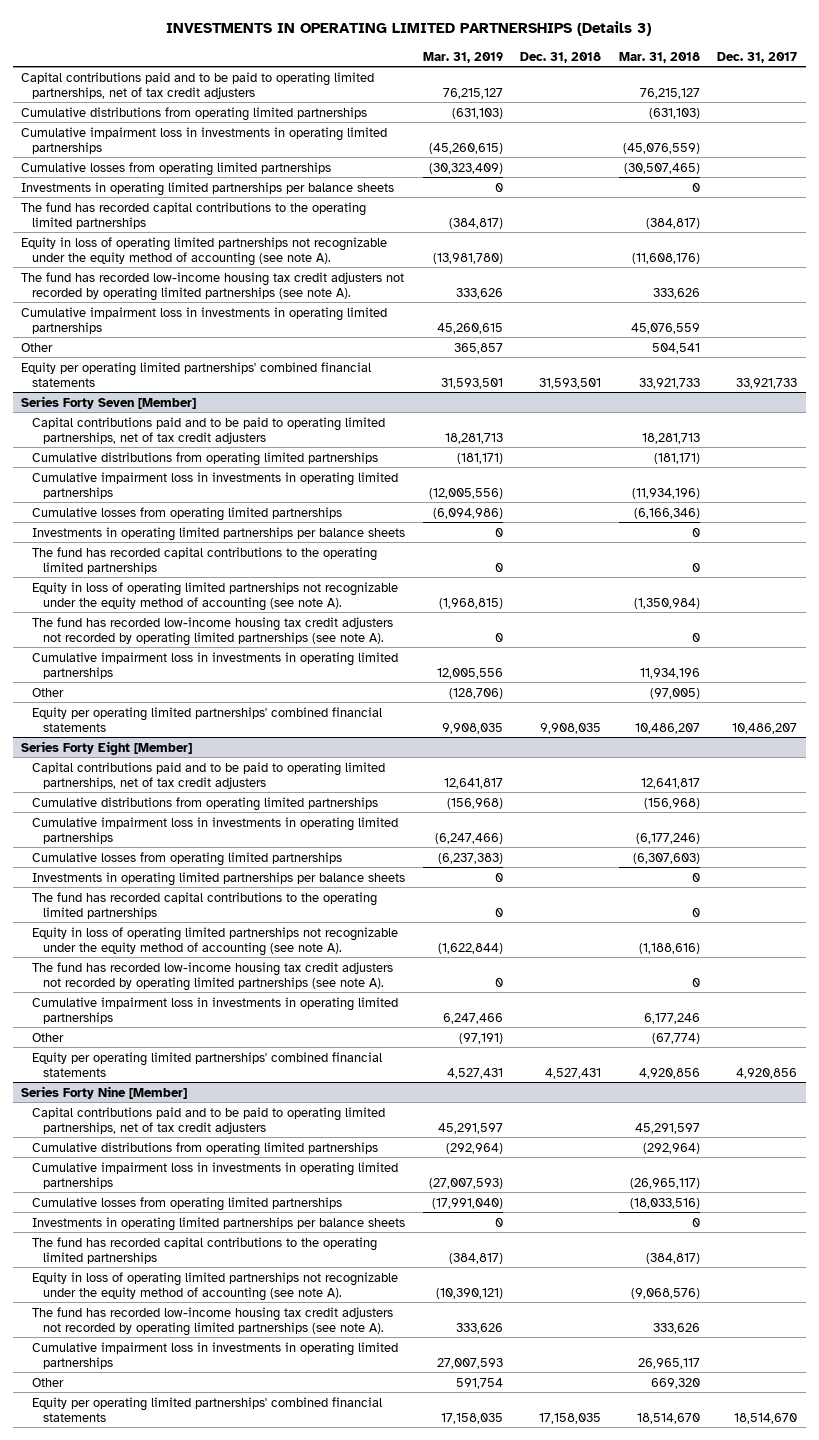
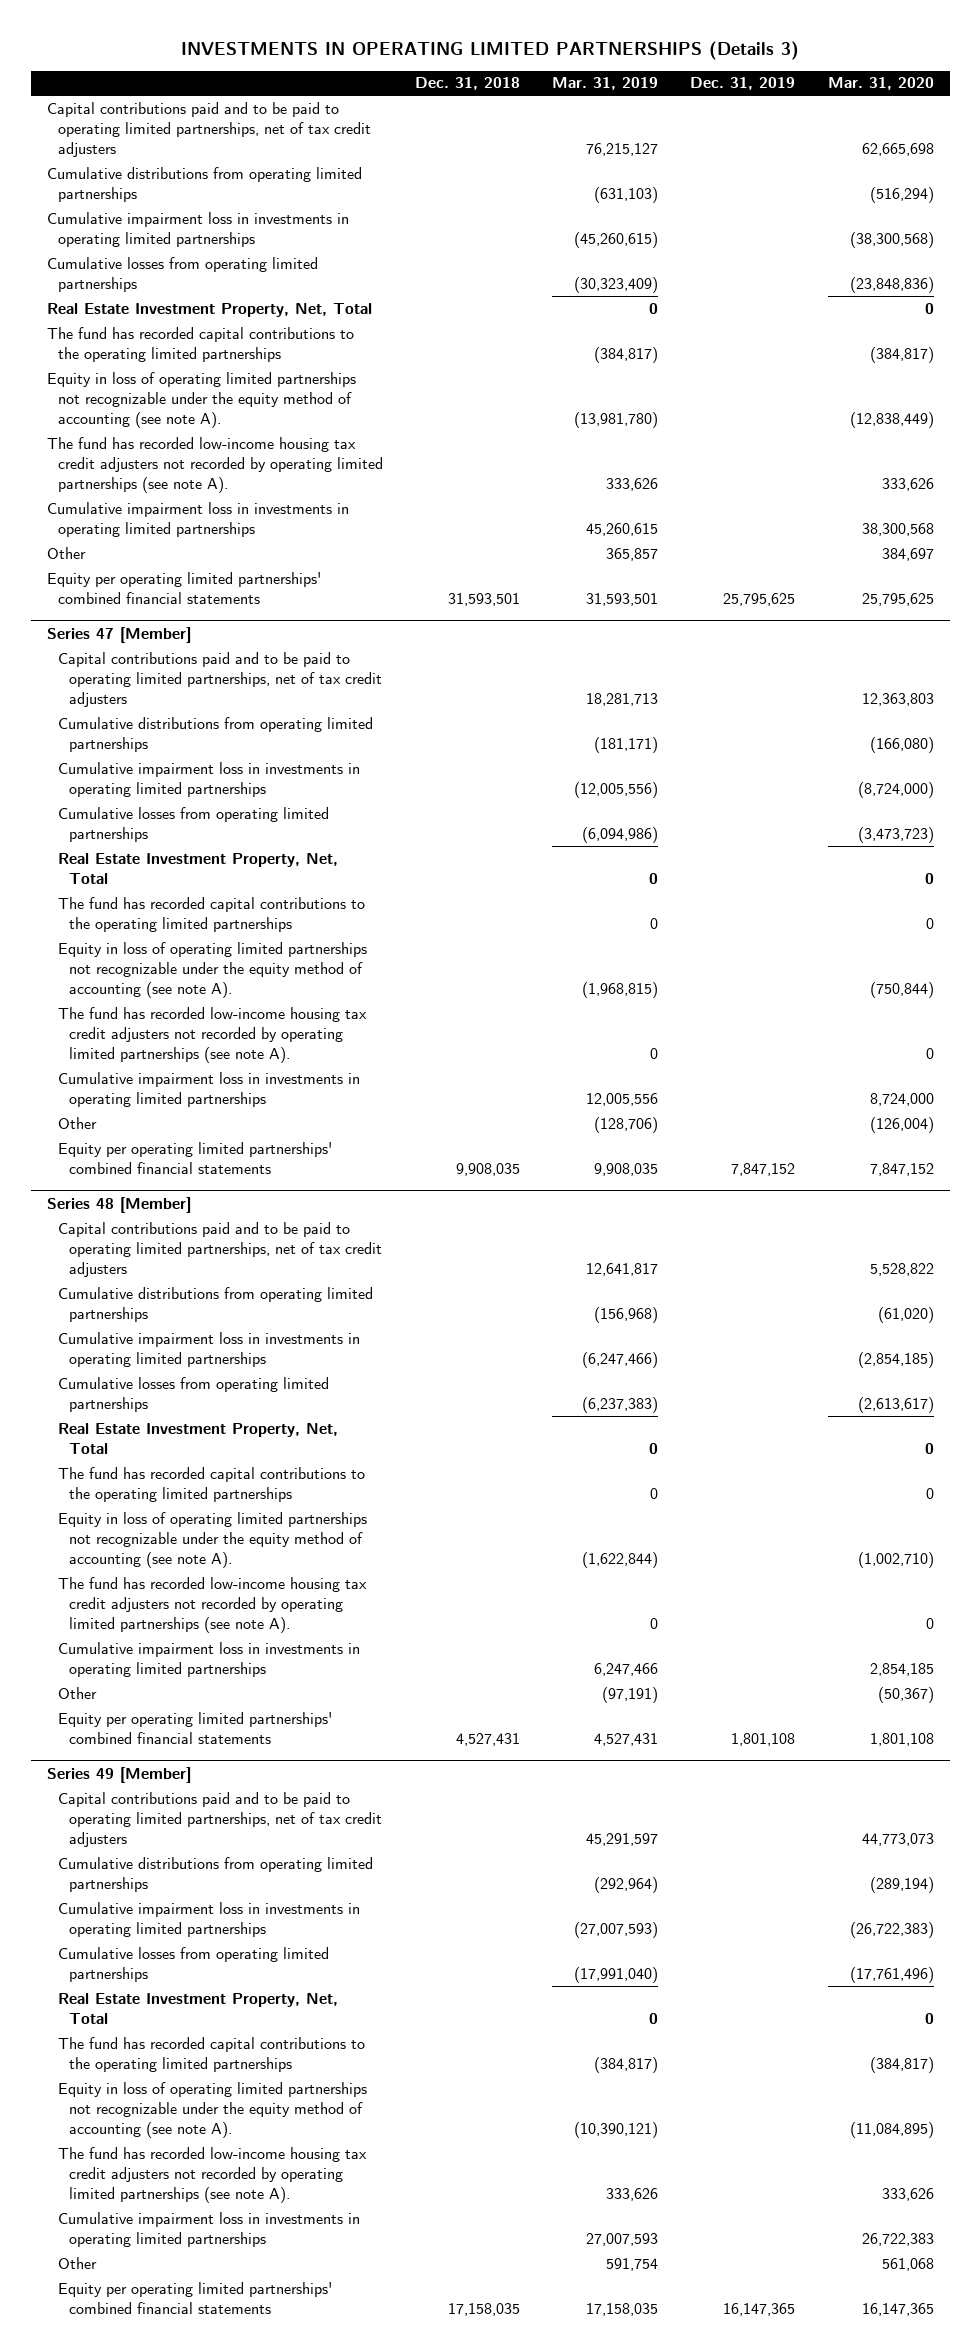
- | Mar. 31, 2019 | Dec. 31, 2018 | Mar. 31, 2018 | Dec. 31, 2017
+ | Dec. 31, 2018 | Mar. 31, 2019 | Dec. 31, 2019 | Mar. 31, 2020
- Investments in operating limited partnerships per balance sheets | 0 | | 0 |
+ Real Estate Investment Property, Net, Total | | 0 | | 0
- Series Forty Seven [Member]
+ Series 47 [Member]
- Investments in operating limited partnerships per balance sheets | 0 | | 0 |
+ Real Estate Investment Property, Net, Total | | 0 | | 0
- Series Forty Eight [Member]
+ Series 48 [Member]
- Investments in operating limited partnerships per balance sheets | 0 | | 0 |
+ Real Estate Investment Property, Net, Total | | 0 | | 0
- Series Forty Nine [Member]
+ Series 49 [Member]
- Investments in operating limited partnerships per balance sheets | 0 | | 0 |
+ Real Estate Investment Property, Net, Total | | 0 | | 0

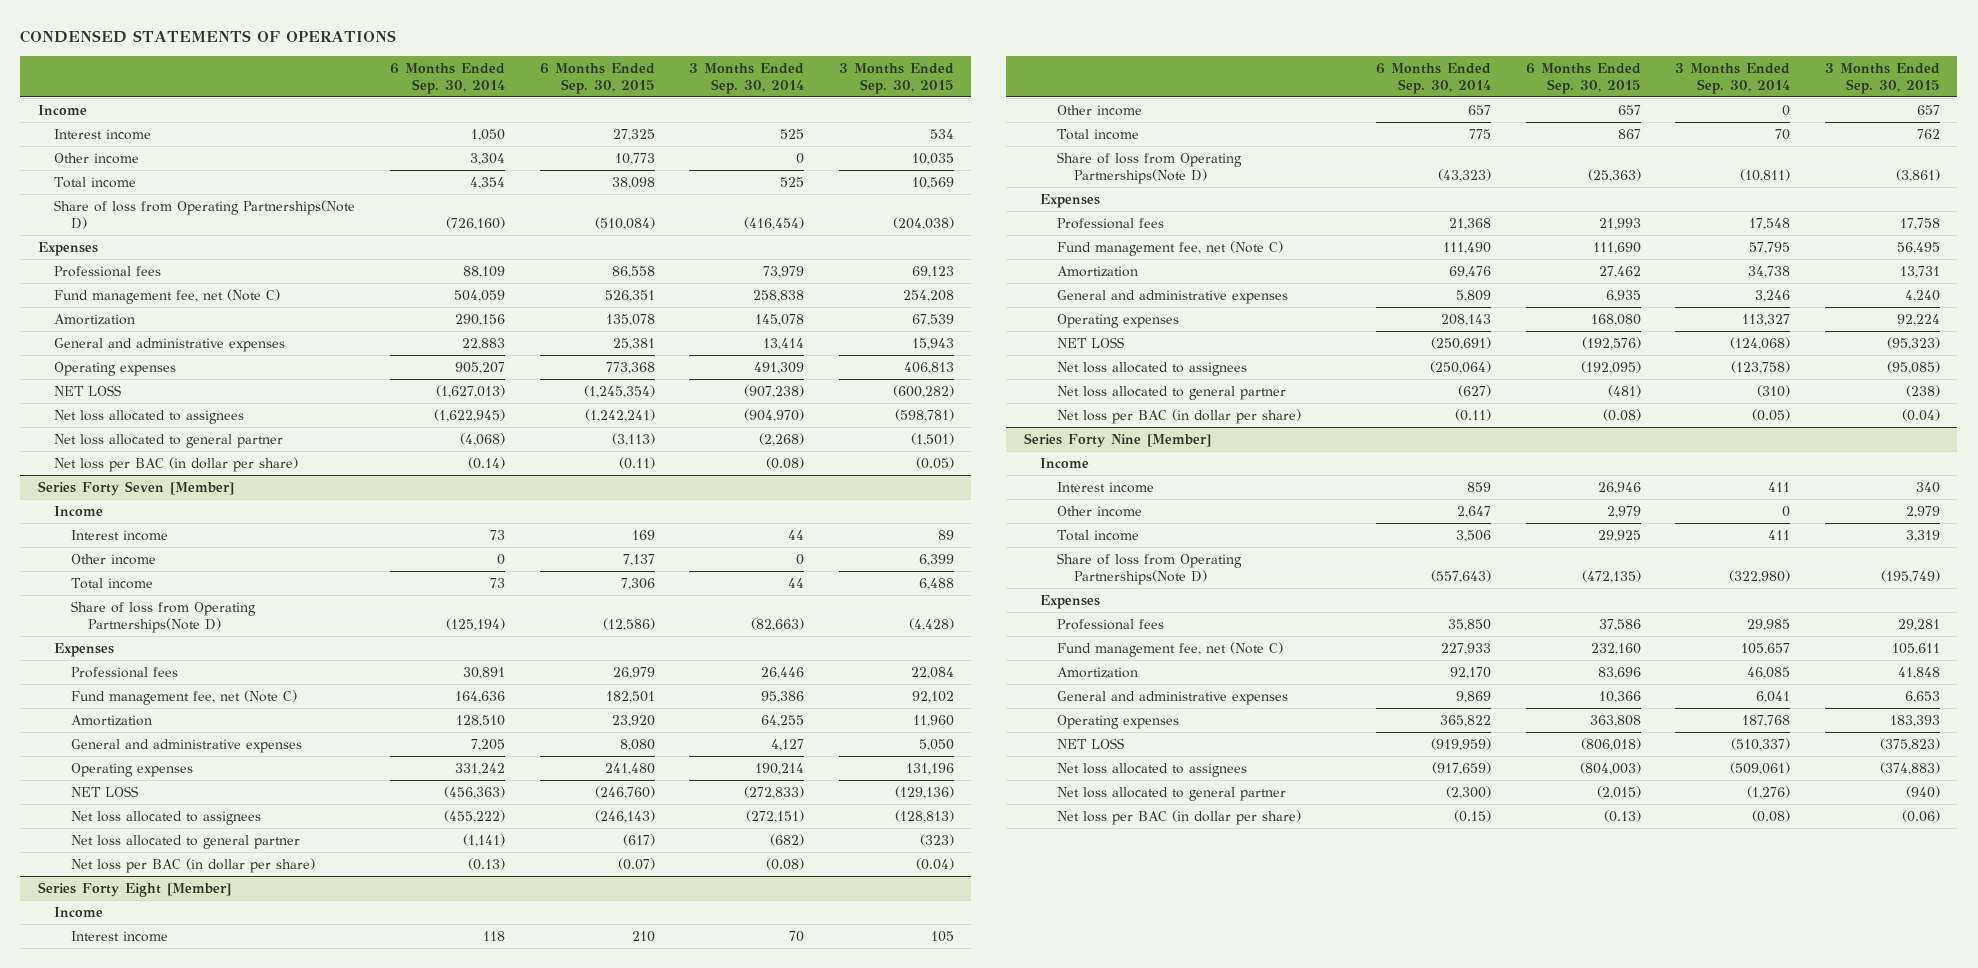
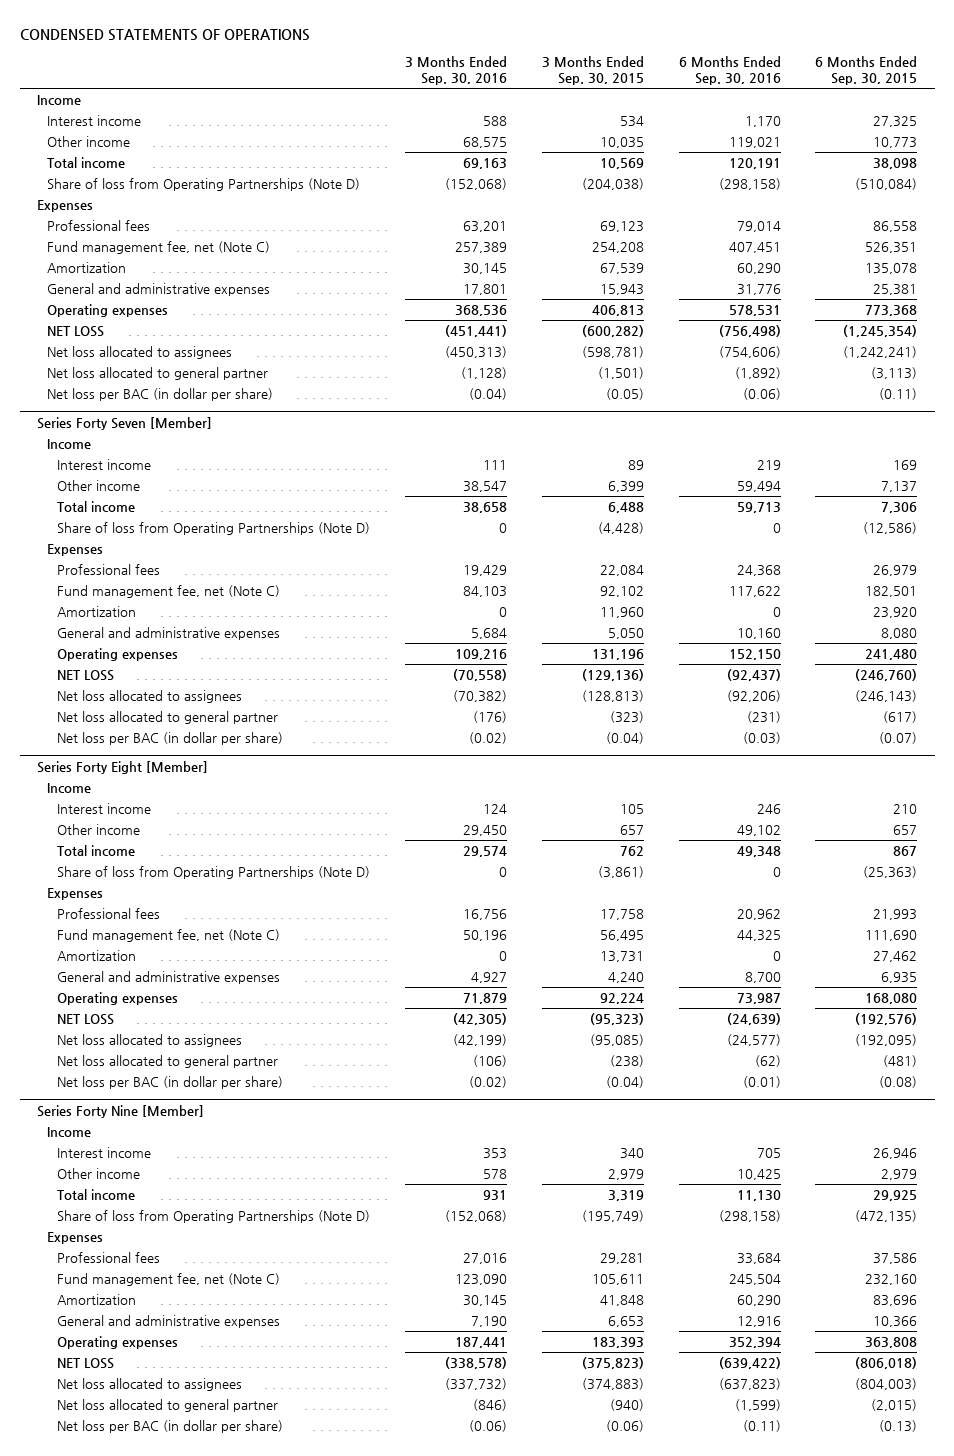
- | 6 Months Ended Sep. 30, 2014 | 6 Months Ended Sep. 30, 2015 | 3 Months Ended Sep. 30, 2014 | 3 Months Ended Sep. 30, 2015
+ | 3 Months Ended Sep. 30, 2016 | 3 Months Ended Sep. 30, 2015 | 6 Months Ended Sep. 30, 2016 | 6 Months Ended Sep. 30, 2015
- Share of loss from Operating Partnerships(Note D) | (726,160) | (510,084) | (416,454) | (204,038)
+ Share of loss from Operating Partnerships (Note D) | (152,068) | (204,038) | (298,158) | (510,084)
@ Series Forty Seven [Member]
- Share of loss from Operating Partnerships(Note D) | (125,194) | (12,586) | (82,663) | (4,428)
+ Share of loss from Operating Partnerships (Note D) | 0 | (4,428) | 0 | (12,586)
@ Series Forty Eight [Member]
- Share of loss from Operating Partnerships(Note D) | (43,323) | (25,363) | (10,811) | (3,861)
+ Share of loss from Operating Partnerships (Note D) | 0 | (3,861) | 0 | (25,363)
@ Series Forty Nine [Member]
- Share of loss from Operating Partnerships(Note D) | (557,643) | (472,135) | (322,980) | (195,749)
+ Share of loss from Operating Partnerships (Note D) | (152,068) | (195,749) | (298,158) | (472,135)

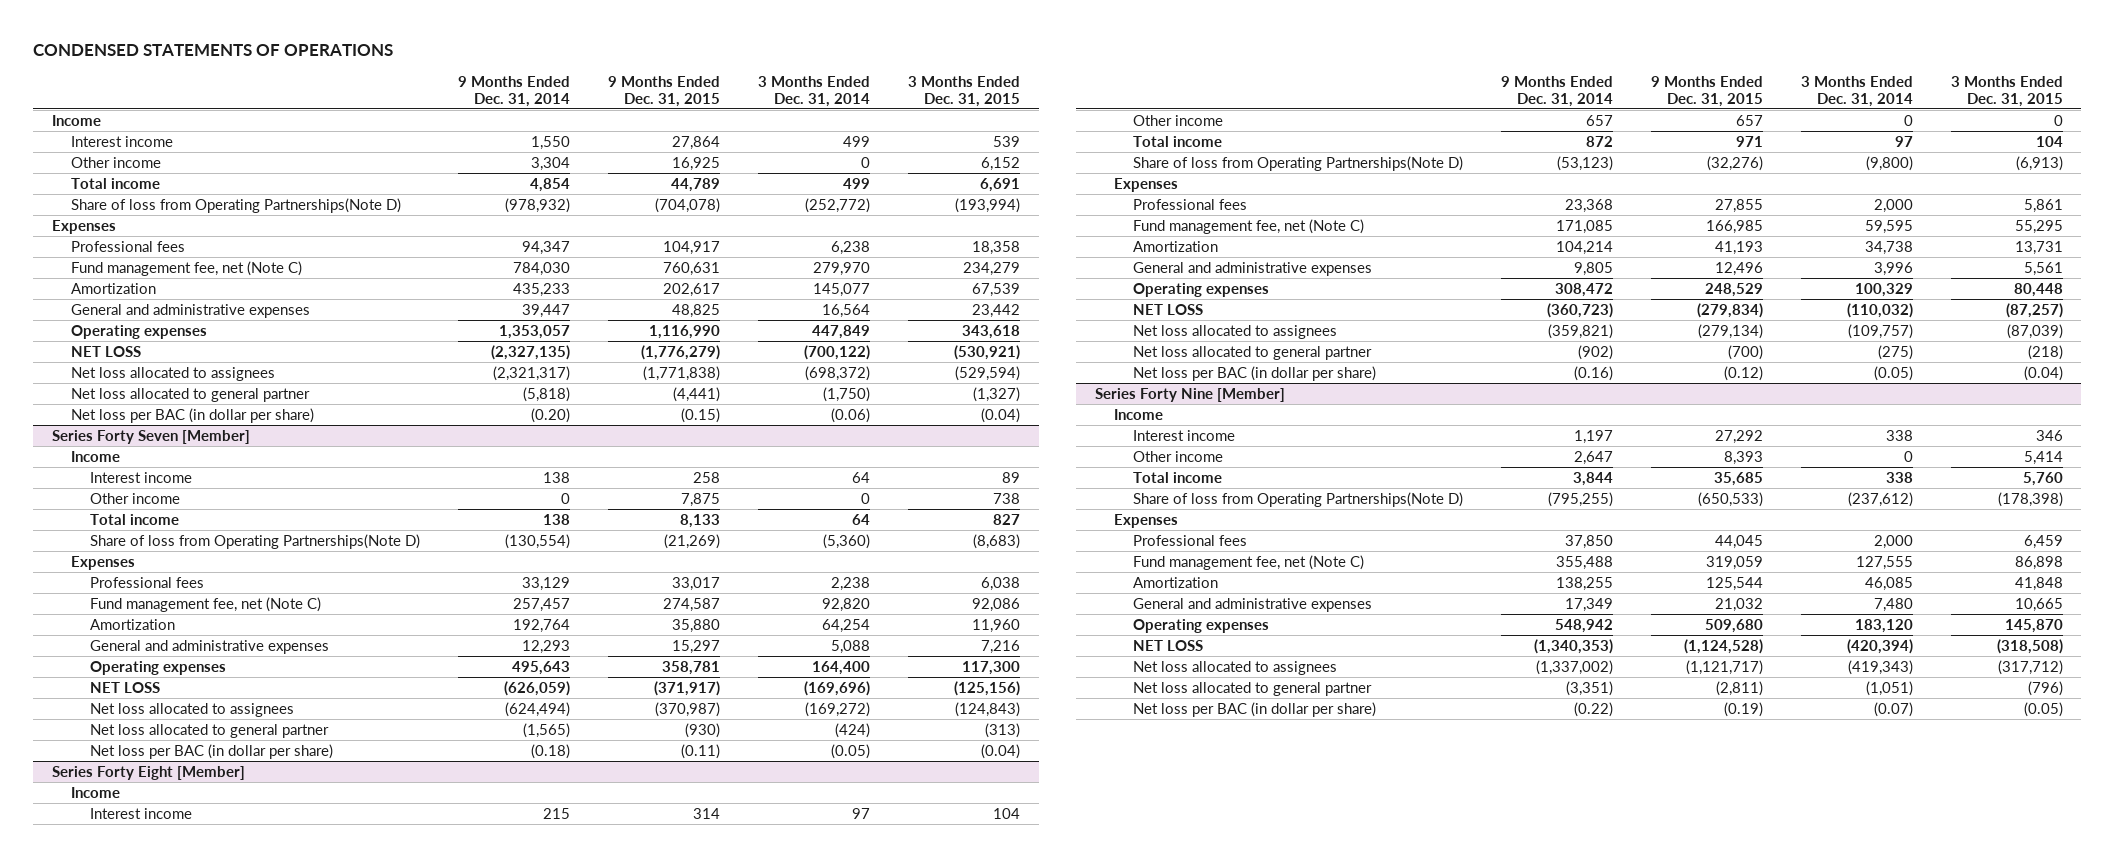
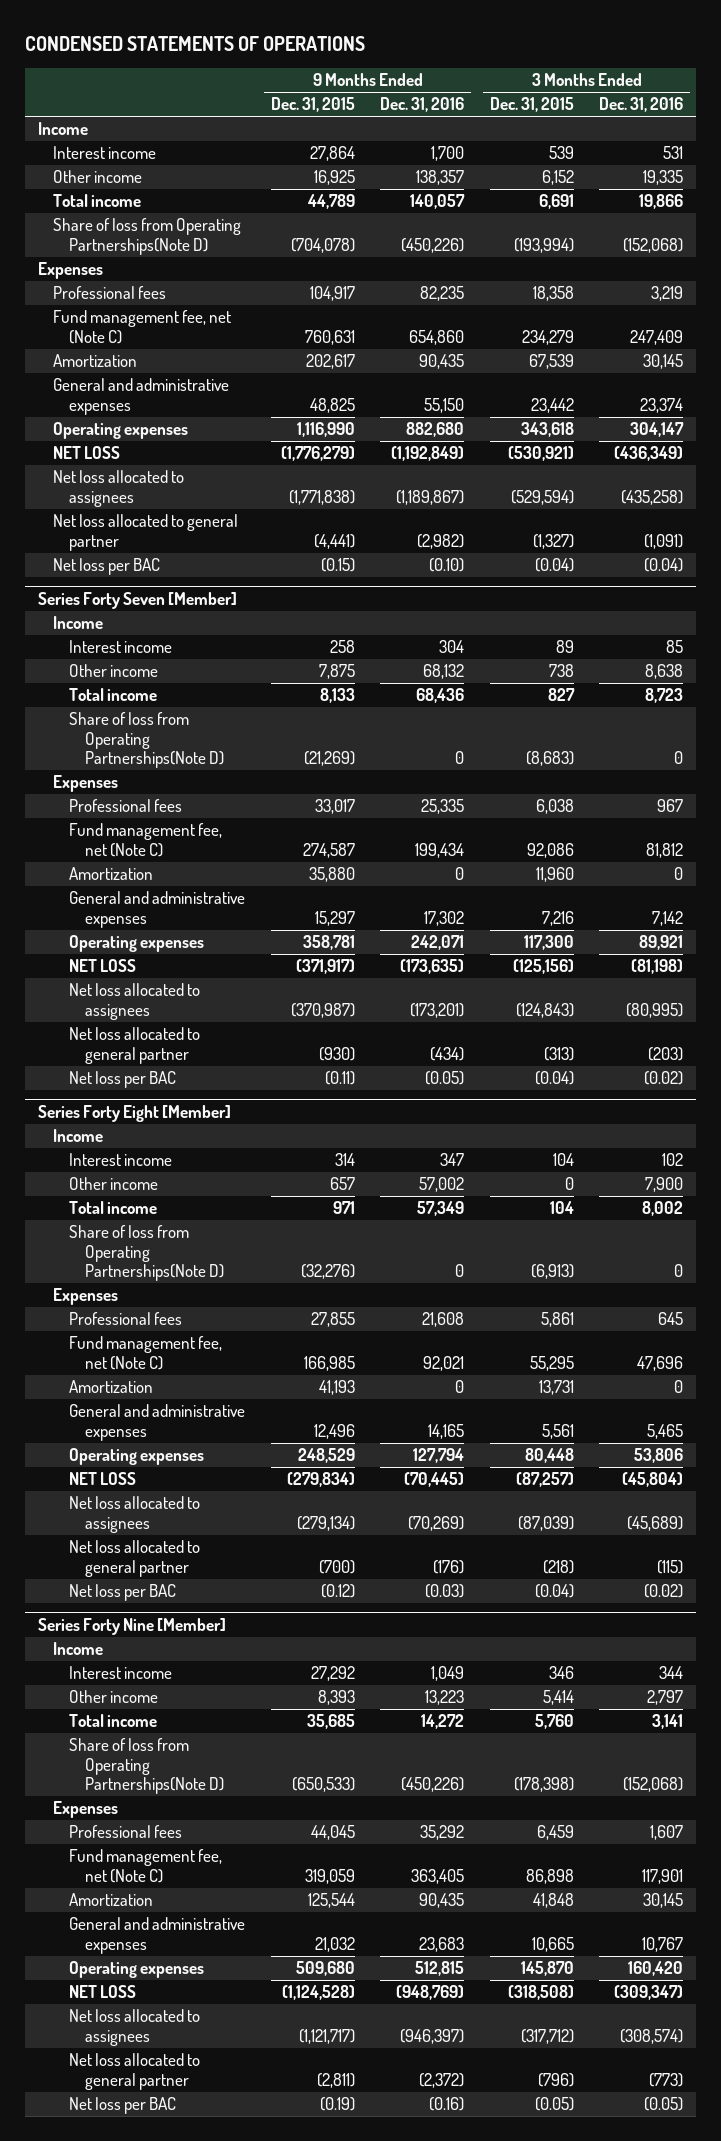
- | 9 Months Ended Dec. 31, 2014 | 9 Months Ended Dec. 31, 2015 | 3 Months Ended Dec. 31, 2014 | 3 Months Ended Dec. 31, 2015
+ | 9 Months Ended Dec. 31, 2015 | 9 Months Ended Dec. 31, 2016 | 3 Months Ended Dec. 31, 2015 | 3 Months Ended Dec. 31, 2016
- Net loss per BAC (in dollar per share) | (0.20) | (0.15) | (0.06) | (0.04)
+ Net loss per BAC | (0.15) | (0.10) | (0.04) | (0.04)
@ Series Forty Seven [Member]
- Net loss per BAC (in dollar per share) | (0.18) | (0.11) | (0.05) | (0.04)
+ Net loss per BAC | (0.11) | (0.05) | (0.04) | (0.02)
@ Series Forty Eight [Member]
- Net loss per BAC (in dollar per share) | (0.16) | (0.12) | (0.05) | (0.04)
+ Net loss per BAC | (0.12) | (0.03) | (0.04) | (0.02)
@ Series Forty Nine [Member]
- Net loss per BAC (in dollar per share) | (0.22) | (0.19) | (0.07) | (0.05)
+ Net loss per BAC | (0.19) | (0.16) | (0.05) | (0.05)

